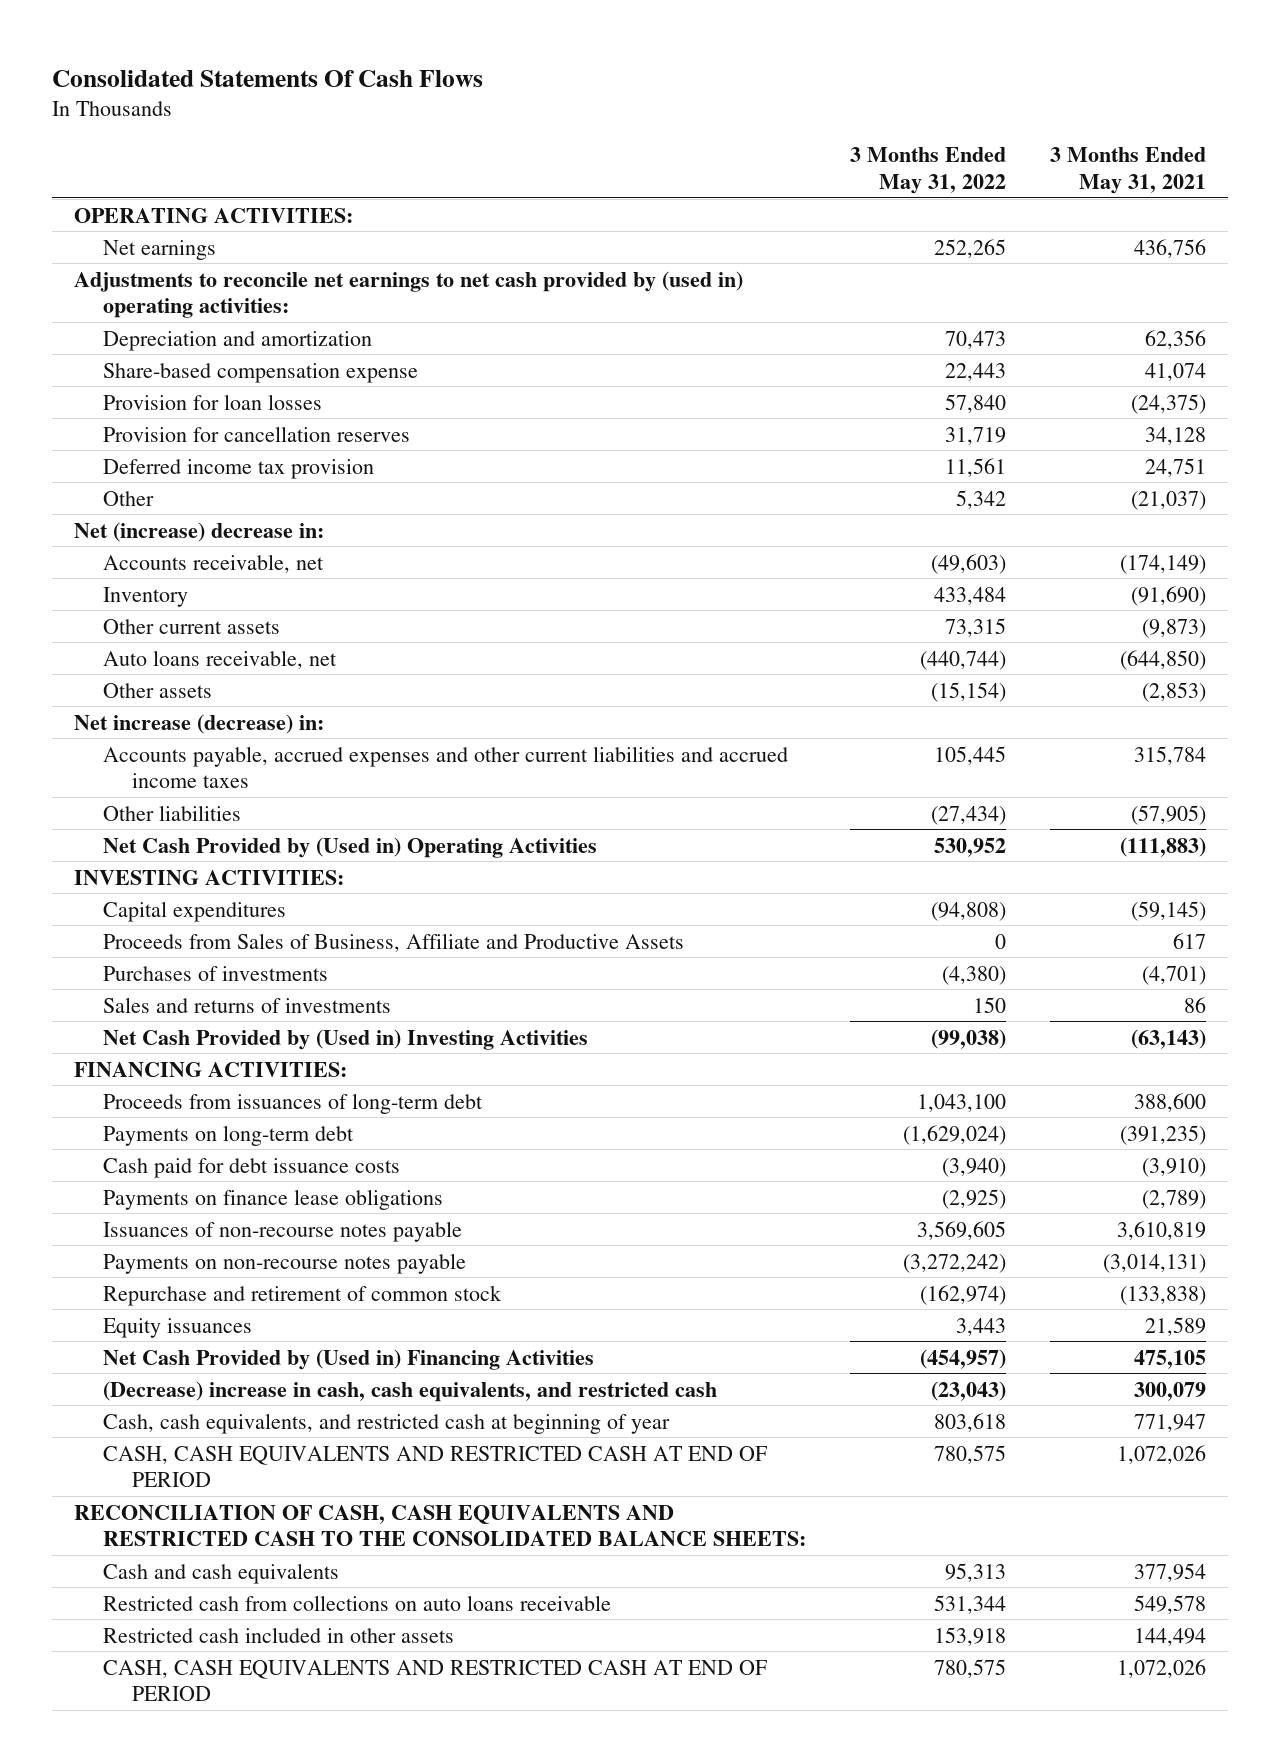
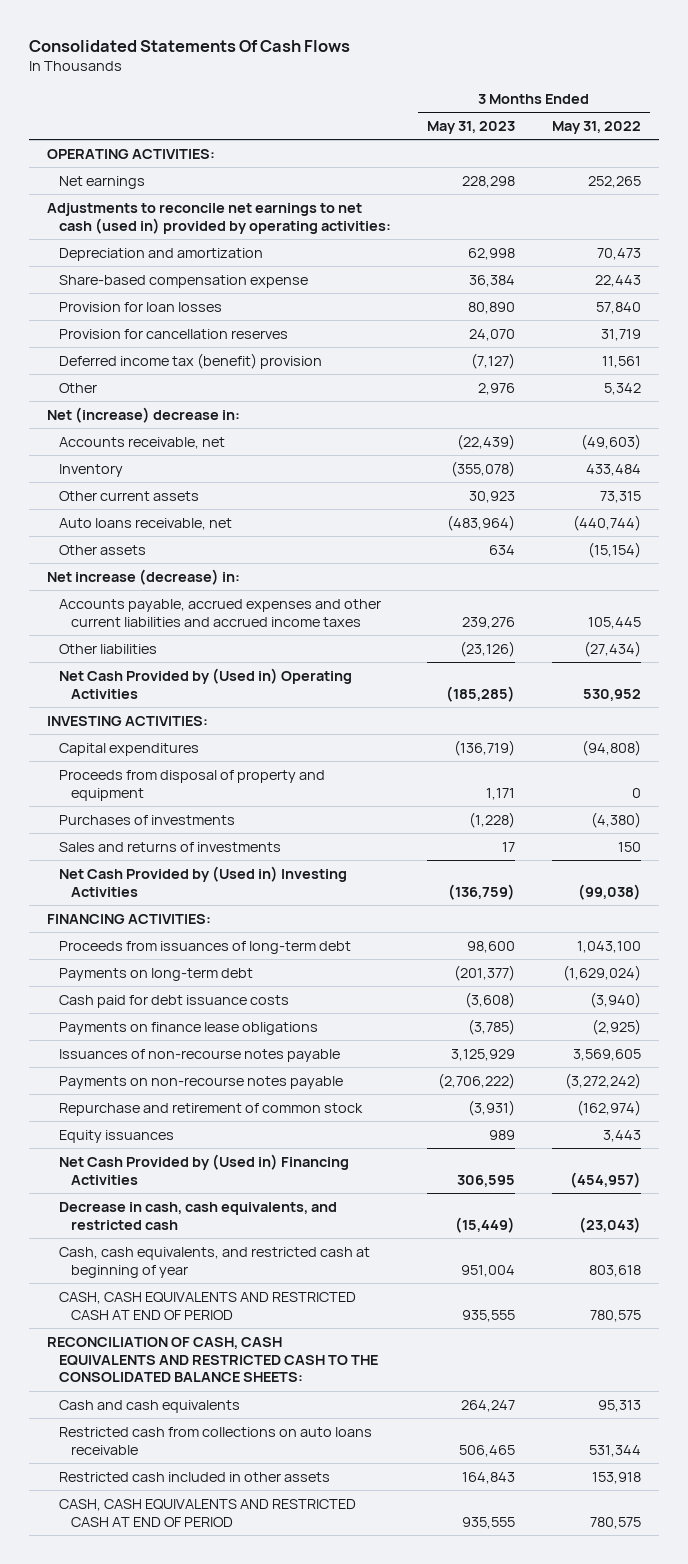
- | 3 Months Ended May 31, 2022 | 3 Months Ended May 31, 2021
+ | 3 Months Ended May 31, 2023 | 3 Months Ended May 31, 2022
- Adjustments to reconcile net earnings to net cash provided by (used in) operating activities:
+ Adjustments to reconcile net earnings to net cash (used in) provided by operating activities:
- Deferred income tax provision | 11,561 | 24,751
+ Deferred income tax (benefit) provision | (7,127) | 11,561
- Proceeds from Sales of Business, Affiliate and Productive Assets | 0 | 617
+ Proceeds from disposal of property and equipment | 1,171 | 0
- (Decrease) increase in cash, cash equivalents, and restricted cash | (23,043) | 300,079
+ Decrease in cash, cash equivalents, and restricted cash | (15,449) | (23,043)

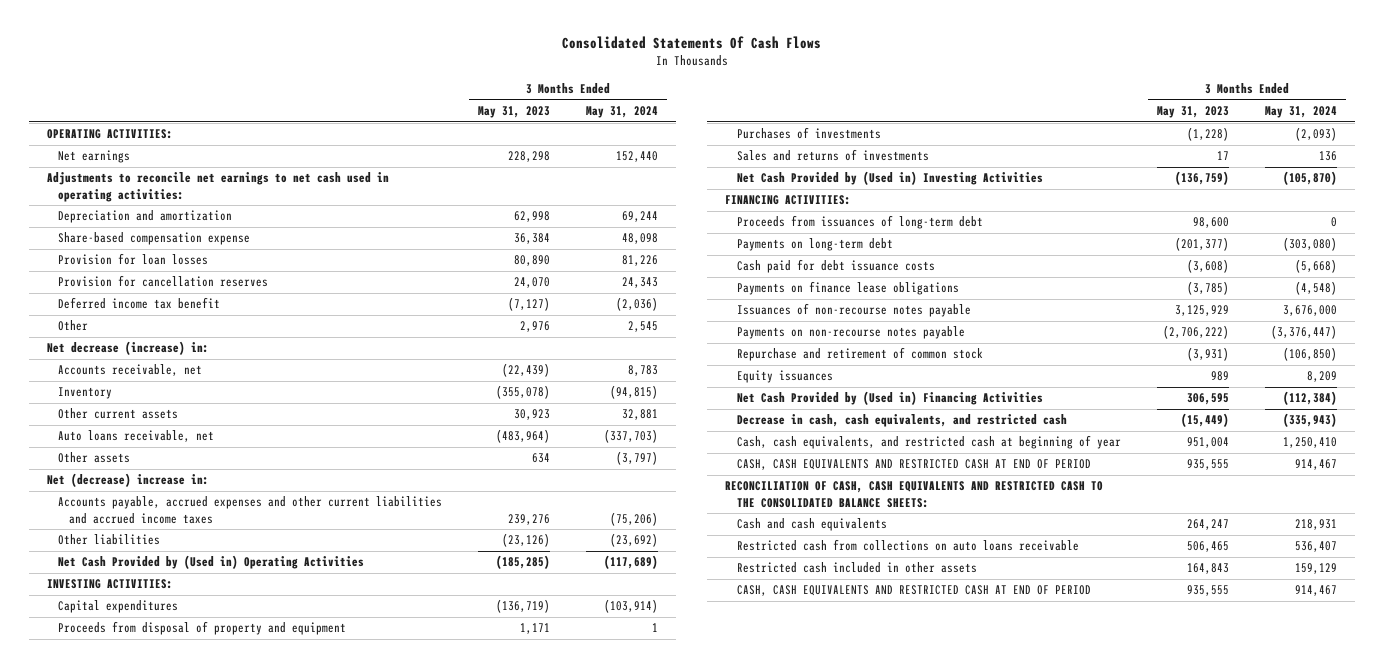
- | 3 Months Ended May 31, 2023 | 3 Months Ended May 31, 2022
+ | 3 Months Ended May 31, 2023 | 3 Months Ended May 31, 2024
- Adjustments to reconcile net earnings to net cash (used in) provided by operating activities:
+ Adjustments to reconcile net earnings to net cash used in operating activities:
- Deferred income tax (benefit) provision | (7,127) | 11,561
+ Deferred income tax benefit | (7,127) | (2,036)
- Net (increase) decrease in:
+ Net decrease (increase) in:
- Net increase (decrease) in:
+ Net (decrease) increase in:

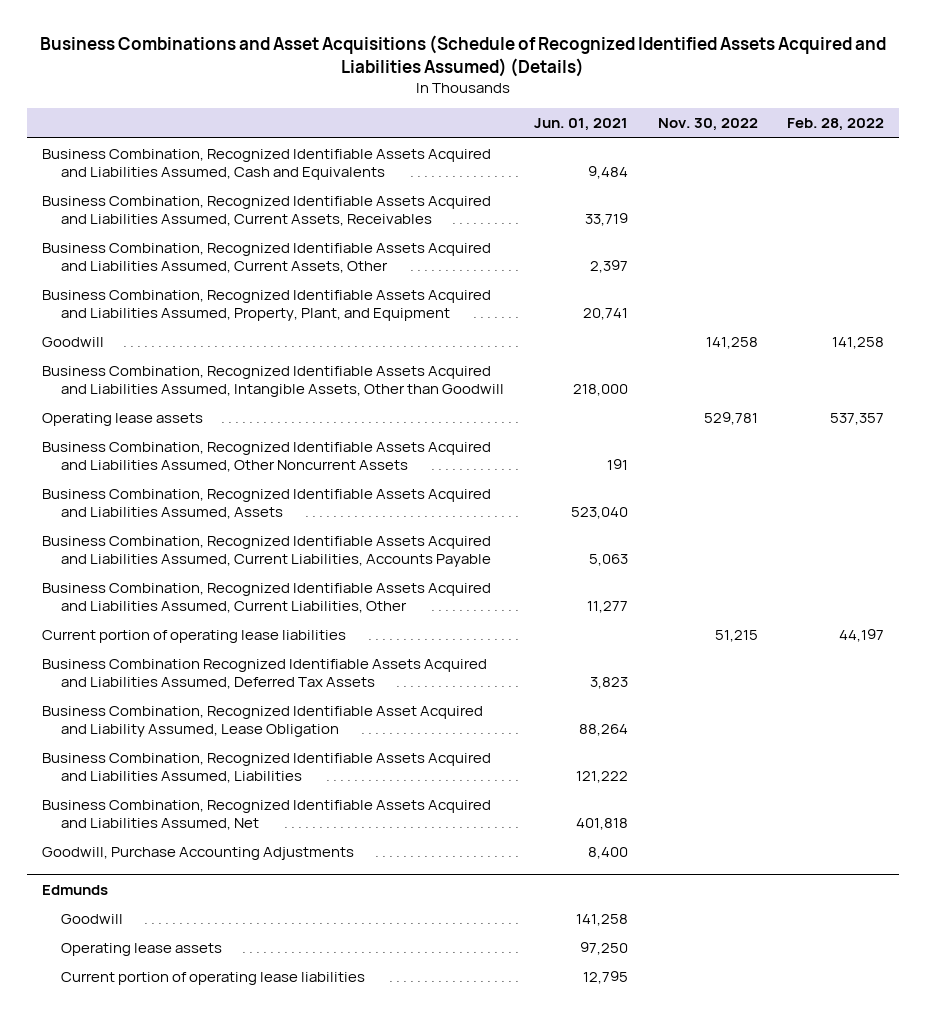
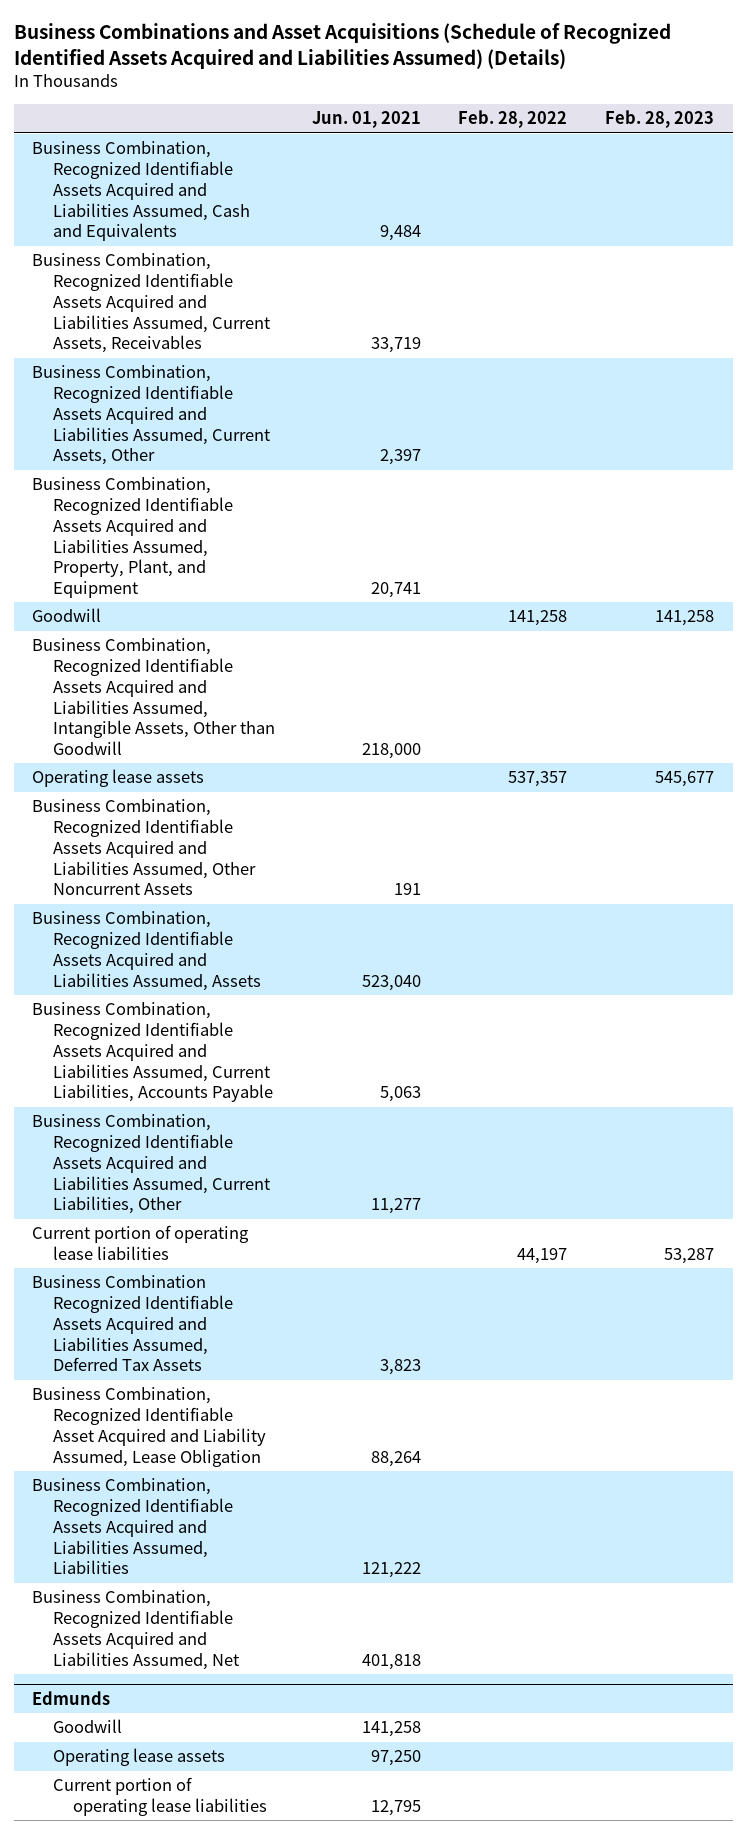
- | Jun. 01, 2021 | Nov. 30, 2022 | Feb. 28, 2022
+ | Jun. 01, 2021 | Feb. 28, 2022 | Feb. 28, 2023
- Goodwill, Purchase Accounting Adjustments | 8,400 | |

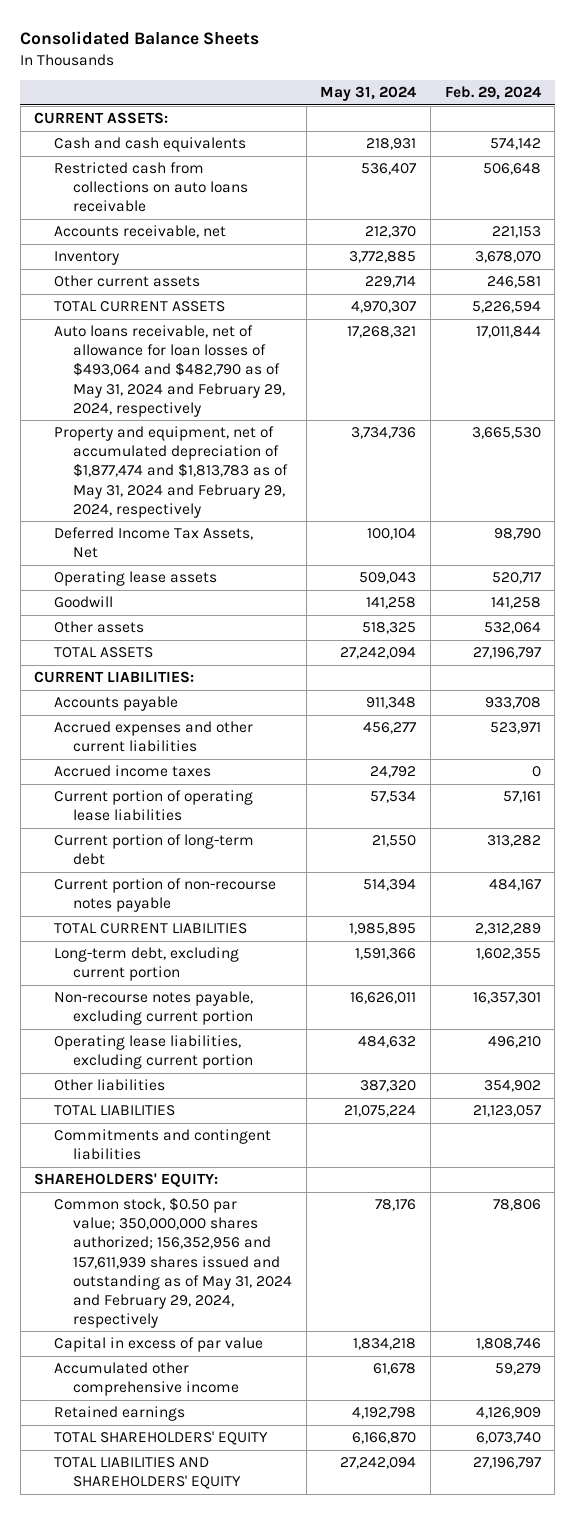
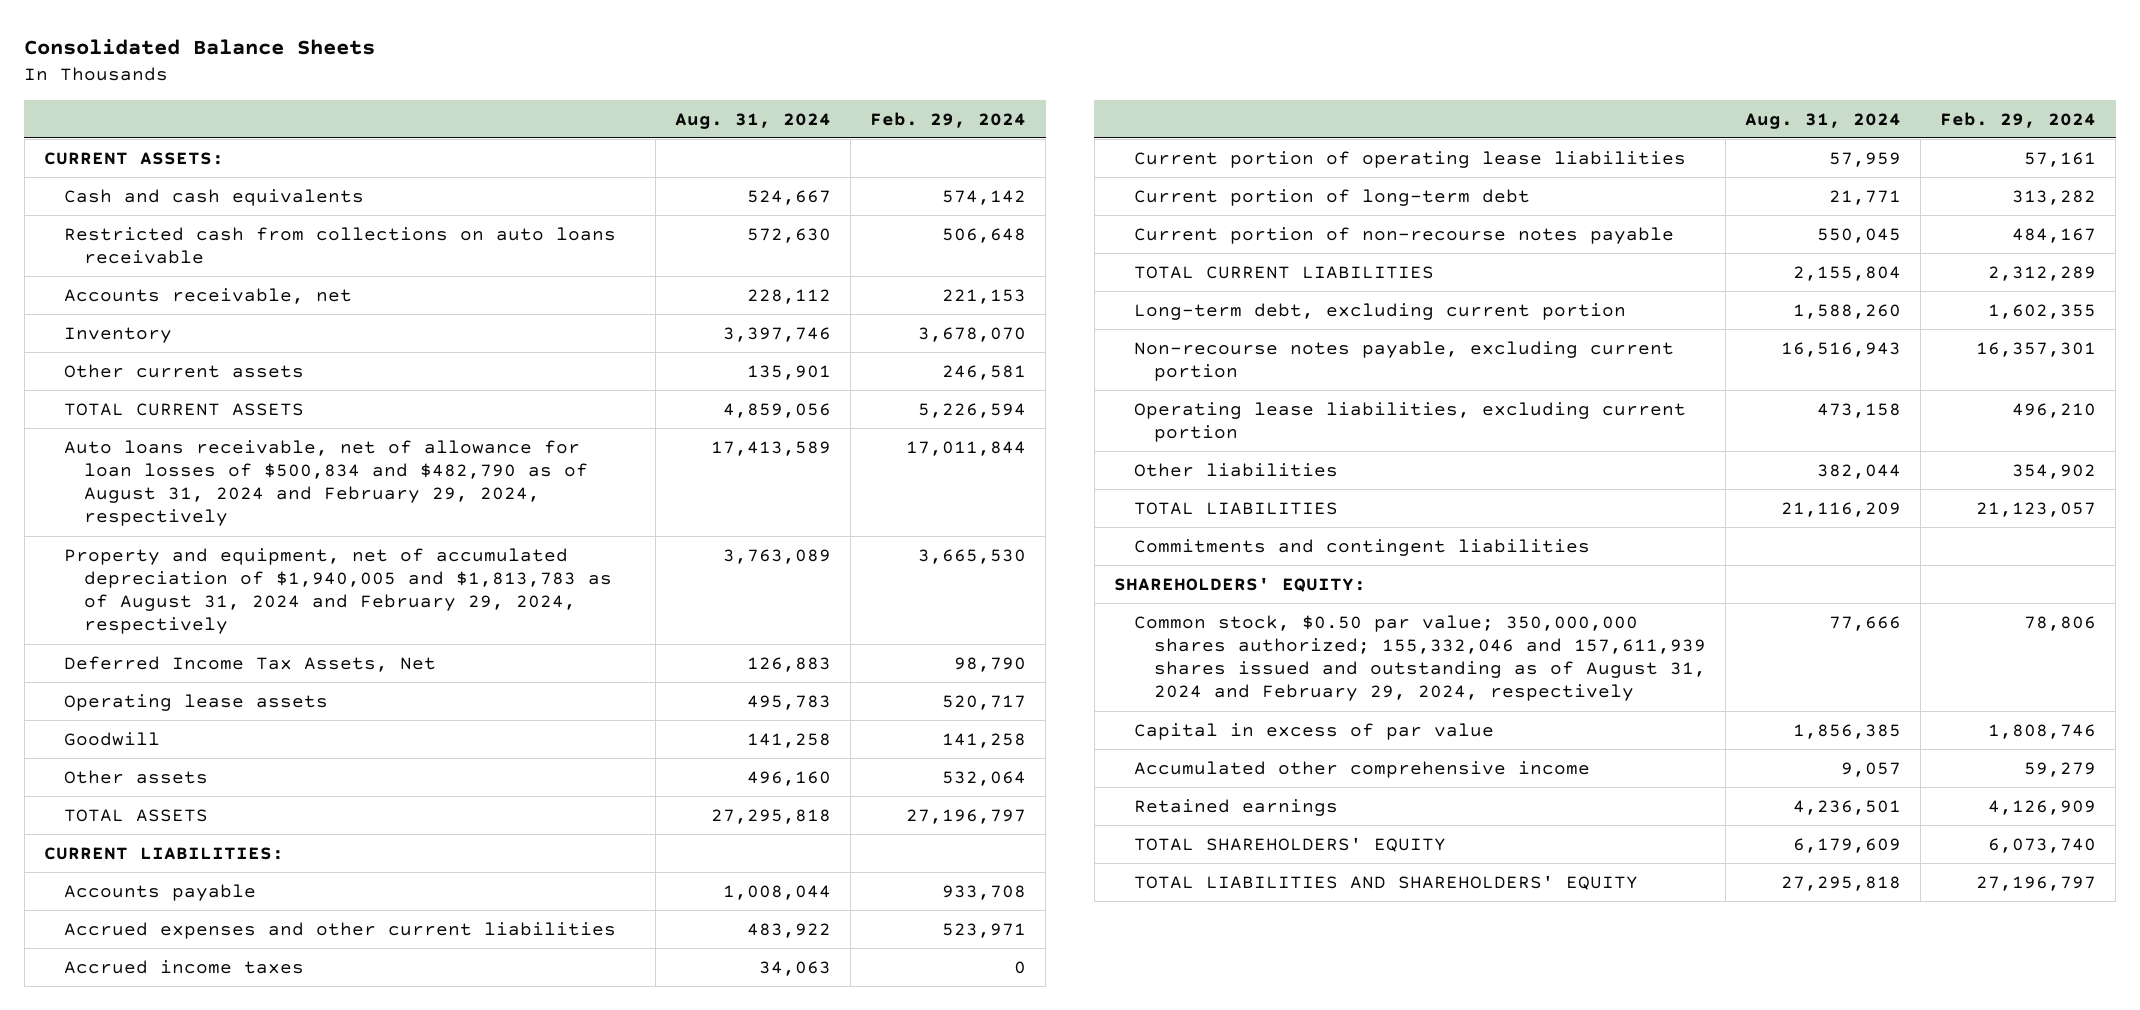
- | May 31, 2024 | Feb. 29, 2024
+ | Aug. 31, 2024 | Feb. 29, 2024
- Auto loans receivable, net of allowance for loan losses of $493,064 and $482,790 as of May 31, 2024 and February 29, 2024, respectively | 17,268,321 | 17,011,844
- Property and equipment, net of accumulated depreciation of $1,877,474 and $1,813,783 as of May 31, 2024 and February 29, 2024, respectively | 3,734,736 | 3,665,530
+ Auto loans receivable, net of allowance for loan losses of $500,834 and $482,790 as of August 31, 2024 and February 29, 2024, respectively | 17,413,589 | 17,011,844
+ Property and equipment, net of accumulated depreciation of $1,940,005 and $1,813,783 as of August 31, 2024 and February 29, 2024, respectively | 3,763,089 | 3,665,530
- Common stock, $0.50 par value; 350,000,000 shares authorized; 156,352,956 and 157,611,939 shares issued and outstanding as of May 31, 2024 and February 29, 2024, respectively | 78,176 | 78,806
+ Common stock, $0.50 par value; 350,000,000 shares authorized; 155,332,046 and 157,611,939 shares issued and outstanding as of August 31, 2024 and February 29, 2024, respectively | 77,666 | 78,806

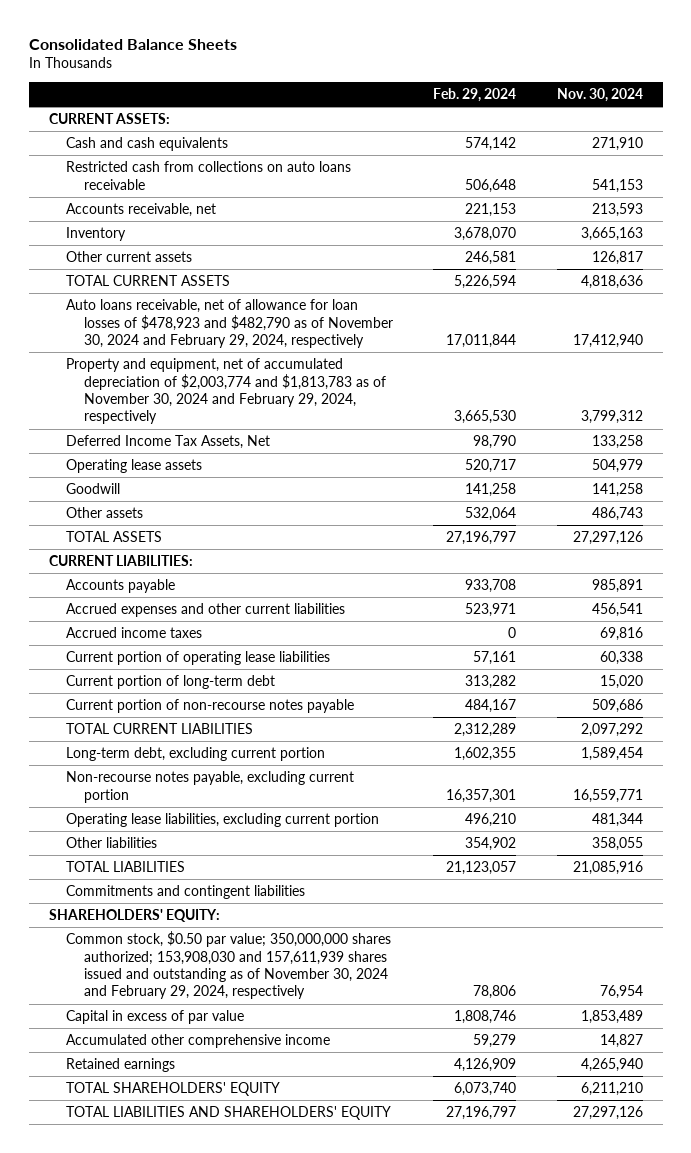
- | Aug. 31, 2024 | Feb. 29, 2024
+ | Feb. 29, 2024 | Nov. 30, 2024
- Auto loans receivable, net of allowance for loan losses of $500,834 and $482,790 as of August 31, 2024 and February 29, 2024, respectively | 17,413,589 | 17,011,844
- Property and equipment, net of accumulated depreciation of $1,940,005 and $1,813,783 as of August 31, 2024 and February 29, 2024, respectively | 3,763,089 | 3,665,530
+ Auto loans receivable, net of allowance for loan losses of $478,923 and $482,790 as of November 30, 2024 and February 29, 2024, respectively | 17,011,844 | 17,412,940
+ Property and equipment, net of accumulated depreciation of $2,003,774 and $1,813,783 as of November 30, 2024 and February 29, 2024, respectively | 3,665,530 | 3,799,312
- Common stock, $0.50 par value; 350,000,000 shares authorized; 155,332,046 and 157,611,939 shares issued and outstanding as of August 31, 2024 and February 29, 2024, respectively | 77,666 | 78,806
+ Common stock, $0.50 par value; 350,000,000 shares authorized; 153,908,030 and 157,611,939 shares issued and outstanding as of November 30, 2024 and February 29, 2024, respectively | 78,806 | 76,954

